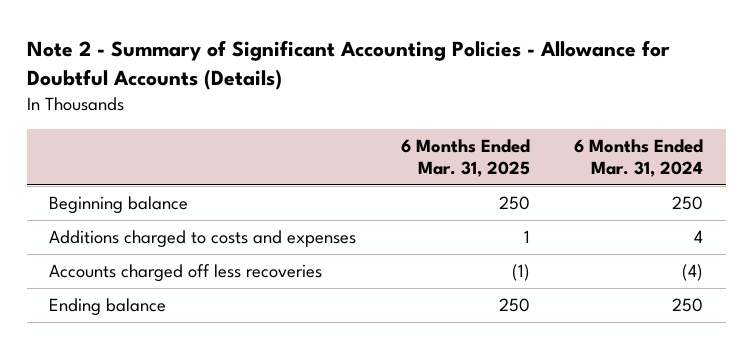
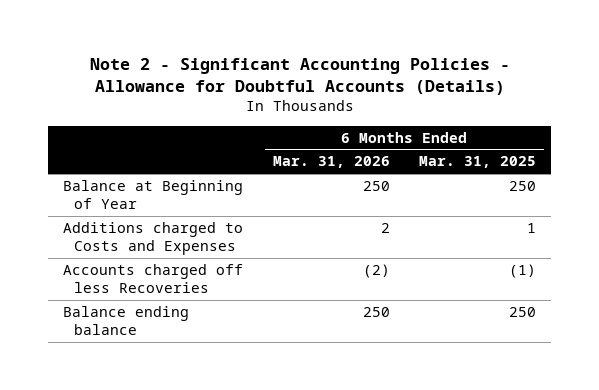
- Note 2 - Summary of Significant Accounting Policies - Allowance for Doubtful Accounts (Details)
+ Note 2 - Significant Accounting Policies - Allowance for Doubtful Accounts (Details)
- | 6 Months Ended Mar. 31, 2025 | 6 Months Ended Mar. 31, 2024
+ | 6 Months Ended Mar. 31, 2026 | 6 Months Ended Mar. 31, 2025
- Beginning balance | 250 | 250
- Additions charged to costs and expenses | 1 | 4
- Accounts charged off less recoveries | (1) | (4)
- Ending balance | 250 | 250
+ Balance at Beginning of Year | 250 | 250
+ Additions charged to Costs and Expenses | 2 | 1
+ Accounts charged off less Recoveries | (2) | (1)
+ Balance ending balance | 250 | 250

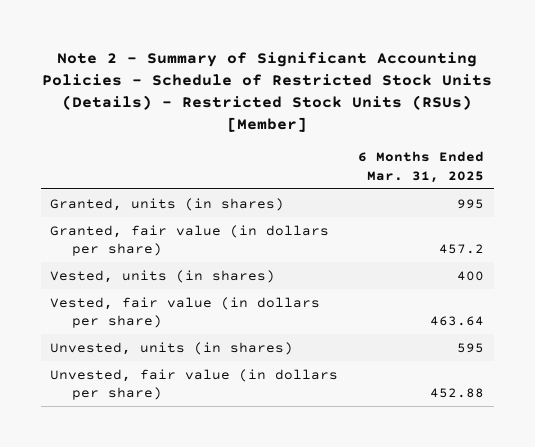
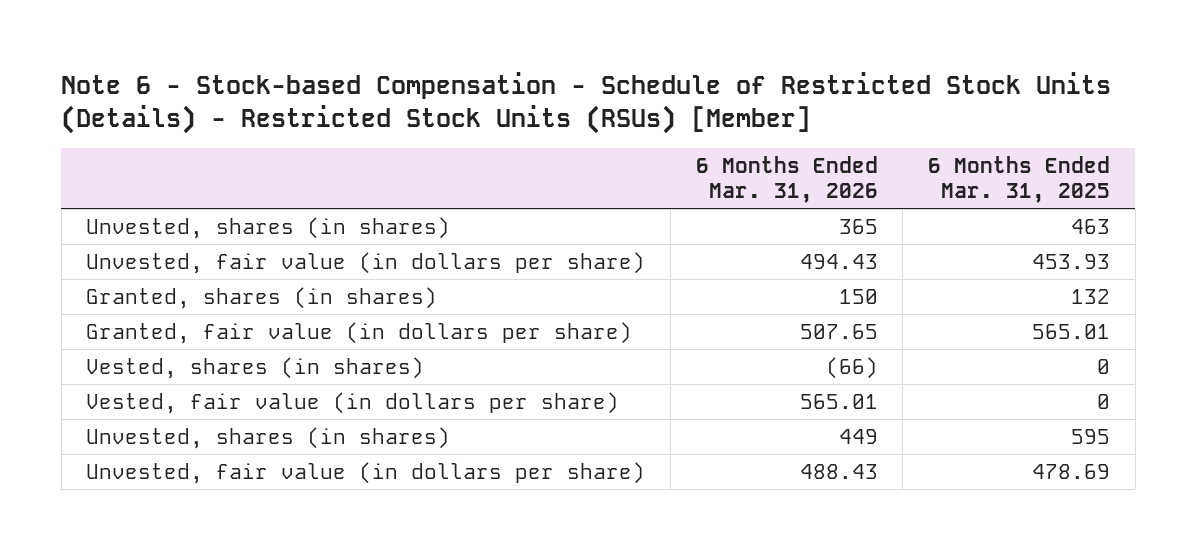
- Note 2 - Summary of Significant Accounting Policies - Schedule of Restricted Stock Units (Details) - Restricted Stock Units (RSUs) [Member]
+ Note 6 - Stock-based Compensation - Schedule of Restricted Stock Units (Details) - Restricted Stock Units (RSUs) [Member]
- | 6 Months Ended Mar. 31, 2025
+ | 6 Months Ended Mar. 31, 2026 | 6 Months Ended Mar. 31, 2025
- Granted, units (in shares) | 995
- Granted, fair value (in dollars per share) | 457.2
- Vested, units (in shares) | 400
- Vested, fair value (in dollars per share) | 463.64
- Unvested, units (in shares) | 595
- Unvested, fair value (in dollars per share) | 452.88
+ Unvested, shares (in shares) | 365 | 463
+ Unvested, fair value (in dollars per share) | 494.43 | 453.93
+ Granted, shares (in shares) | 150 | 132
+ Granted, fair value (in dollars per share) | 507.65 | 565.01
+ Vested, shares (in shares) | (66) | 0
+ Vested, fair value (in dollars per share) | 565.01 | 0
+ Unvested, shares (in shares) | 449 | 595
+ Unvested, fair value (in dollars per share) | 488.43 | 478.69

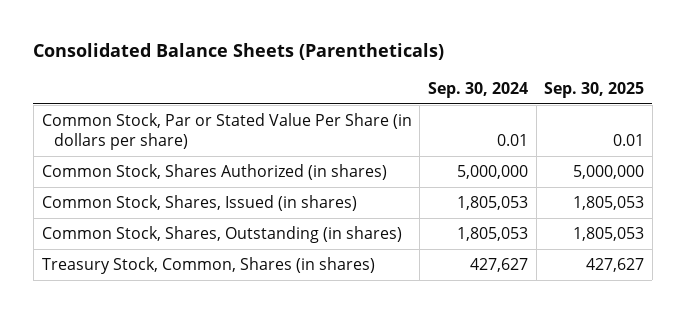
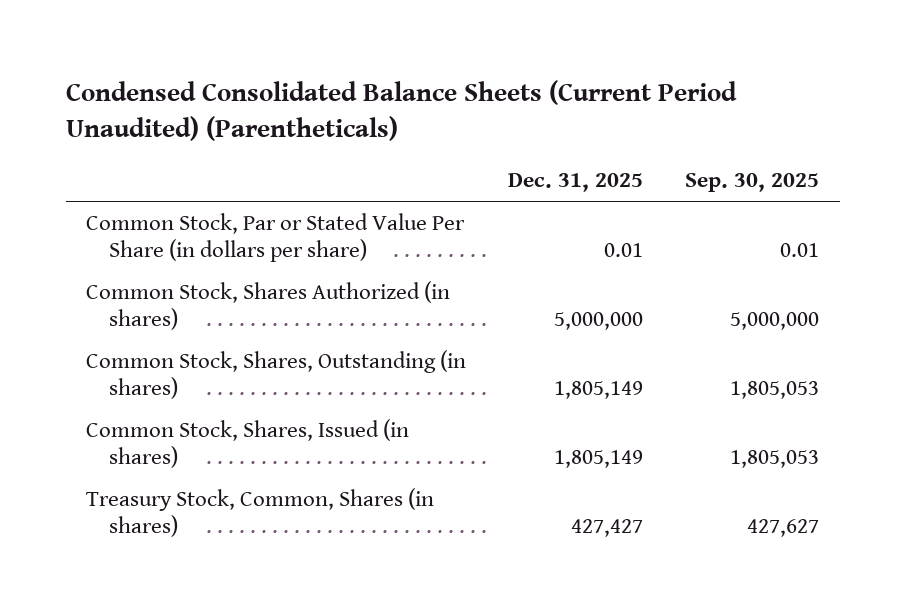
- Consolidated Balance Sheets (Parentheticals)
+ Condensed Consolidated Balance Sheets (Current Period Unaudited) (Parentheticals)
- | Sep. 30, 2024 | Sep. 30, 2025
+ | Dec. 31, 2025 | Sep. 30, 2025
moved down: Common Stock, Shares, Issued (in shares) | 1,805,149 | 1,805,053

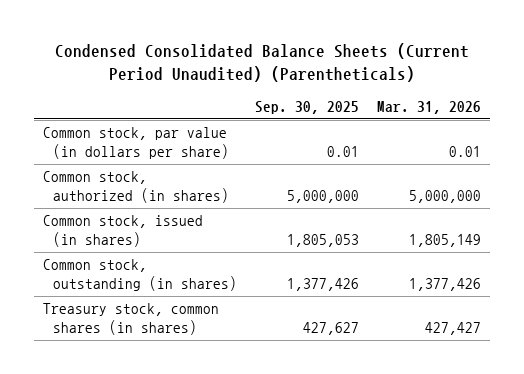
- | Dec. 31, 2025 | Sep. 30, 2025
+ | Sep. 30, 2025 | Mar. 31, 2026
- Common Stock, Par or Stated Value Per Share (in dollars per share) | 0.01 | 0.01
- Common Stock, Shares Authorized (in shares) | 5,000,000 | 5,000,000
- Common Stock, Shares, Outstanding (in shares) | 1,805,149 | 1,805,053
- Common Stock, Shares, Issued (in shares) | 1,805,149 | 1,805,053
- Treasury Stock, Common, Shares (in shares) | 427,427 | 427,627
+ Common stock, par value (in dollars per share) | 0.01 | 0.01
+ Common stock, authorized (in shares) | 5,000,000 | 5,000,000
+ Common stock, issued (in shares) | 1,805,053 | 1,805,149
+ Common stock, outstanding (in shares) | 1,377,426 | 1,377,426
+ Treasury stock, common shares (in shares) | 427,627 | 427,427

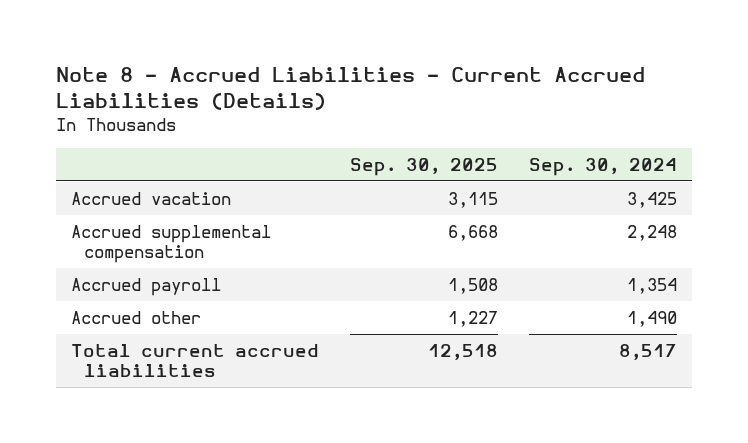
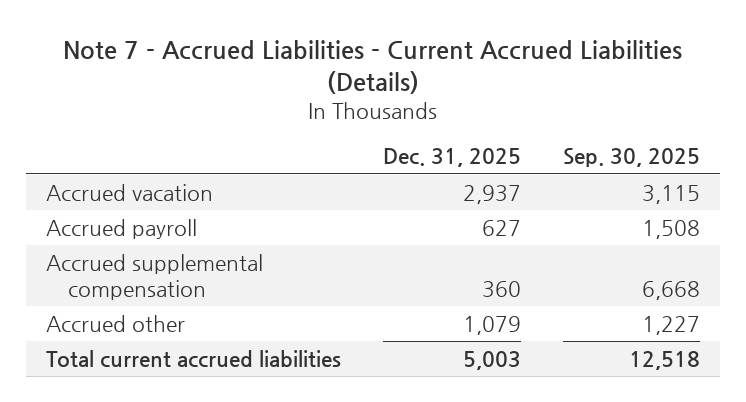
- Note 8 - Accrued Liabilities - Current Accrued Liabilities (Details)
+ Note 7 - Accrued Liabilities - Current Accrued Liabilities (Details)
- | Sep. 30, 2025 | Sep. 30, 2024
+ | Dec. 31, 2025 | Sep. 30, 2025
moved down: Accrued supplemental compensation | 360 | 6,668

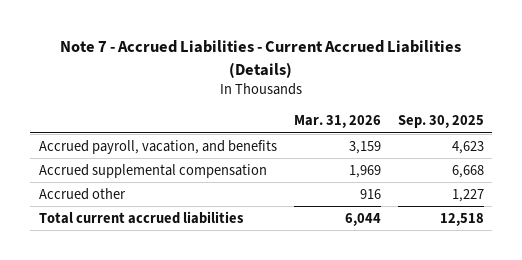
- | Dec. 31, 2025 | Sep. 30, 2025
+ | Mar. 31, 2026 | Sep. 30, 2025
- Accrued vacation | 2,937 | 3,115
- Accrued payroll | 627 | 1,508
+ Accrued payroll, vacation, and benefits | 3,159 | 4,623

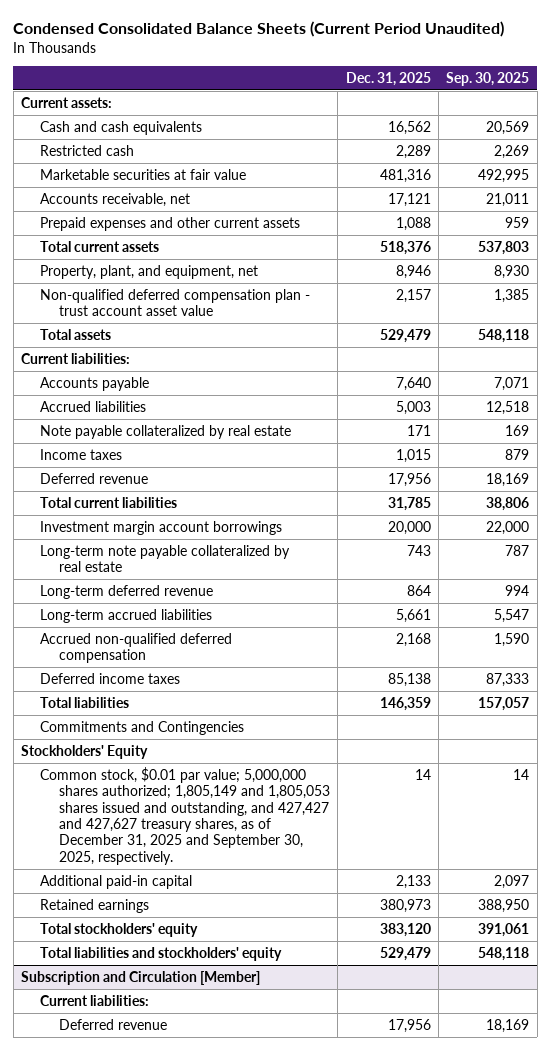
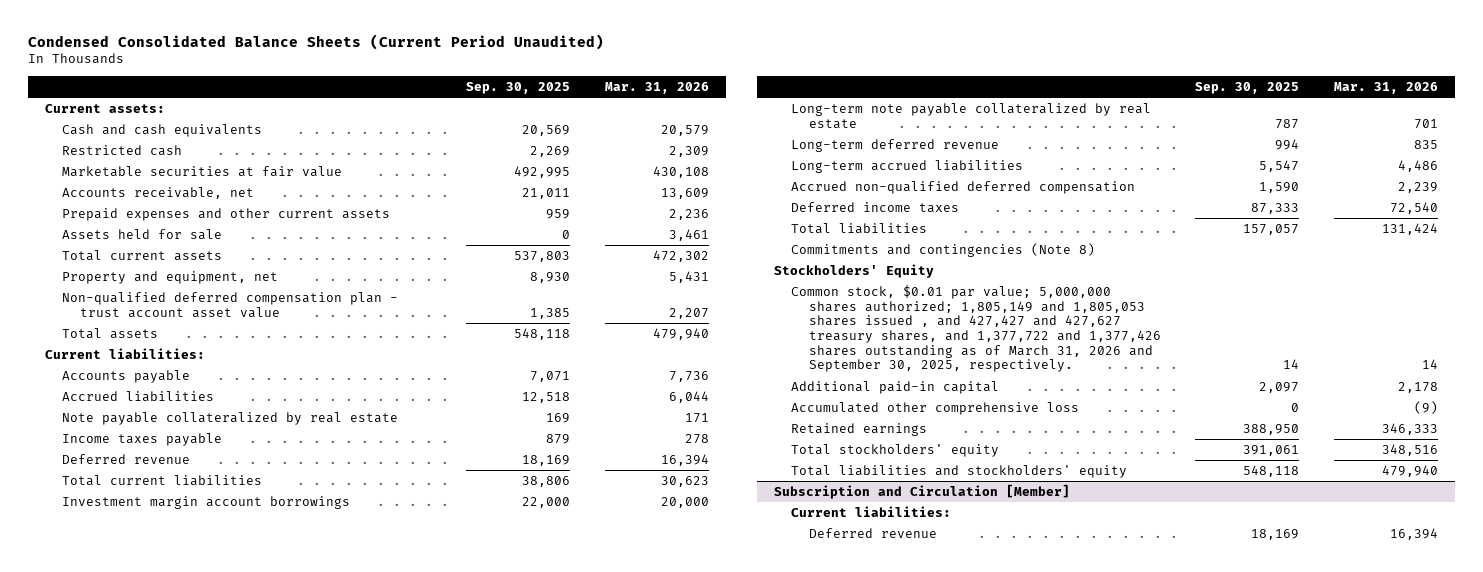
- | Dec. 31, 2025 | Sep. 30, 2025
+ | Sep. 30, 2025 | Mar. 31, 2026
+ Assets held for sale | 0 | 3,461
- Property, plant, and equipment, net | 8,946 | 8,930
+ Property and equipment, net | 8,930 | 5,431
- Income taxes | 1,015 | 879
+ Income taxes payable | 879 | 278
- Commitments and Contingencies
+ Commitments and contingencies (Note 8)
- Common stock, $0.01 par value; 5,000,000 shares authorized; 1,805,149 and 1,805,053 shares issued and outstanding, and 427,427 and 427,627 treasury shares, as of December 31, 2025 and September 30, 2025, respectively. | 14 | 14
+ Common stock, $0.01 par value; 5,000,000 shares authorized; 1,805,149 and 1,805,053 shares issued , and 427,427 and 427,627 treasury shares, and 1,377,722 and 1,377,426 shares outstanding as of March 31, 2026 and September 30, 2025, respectively. | 14 | 14
+ Accumulated other comprehensive loss | 0 | (9)

